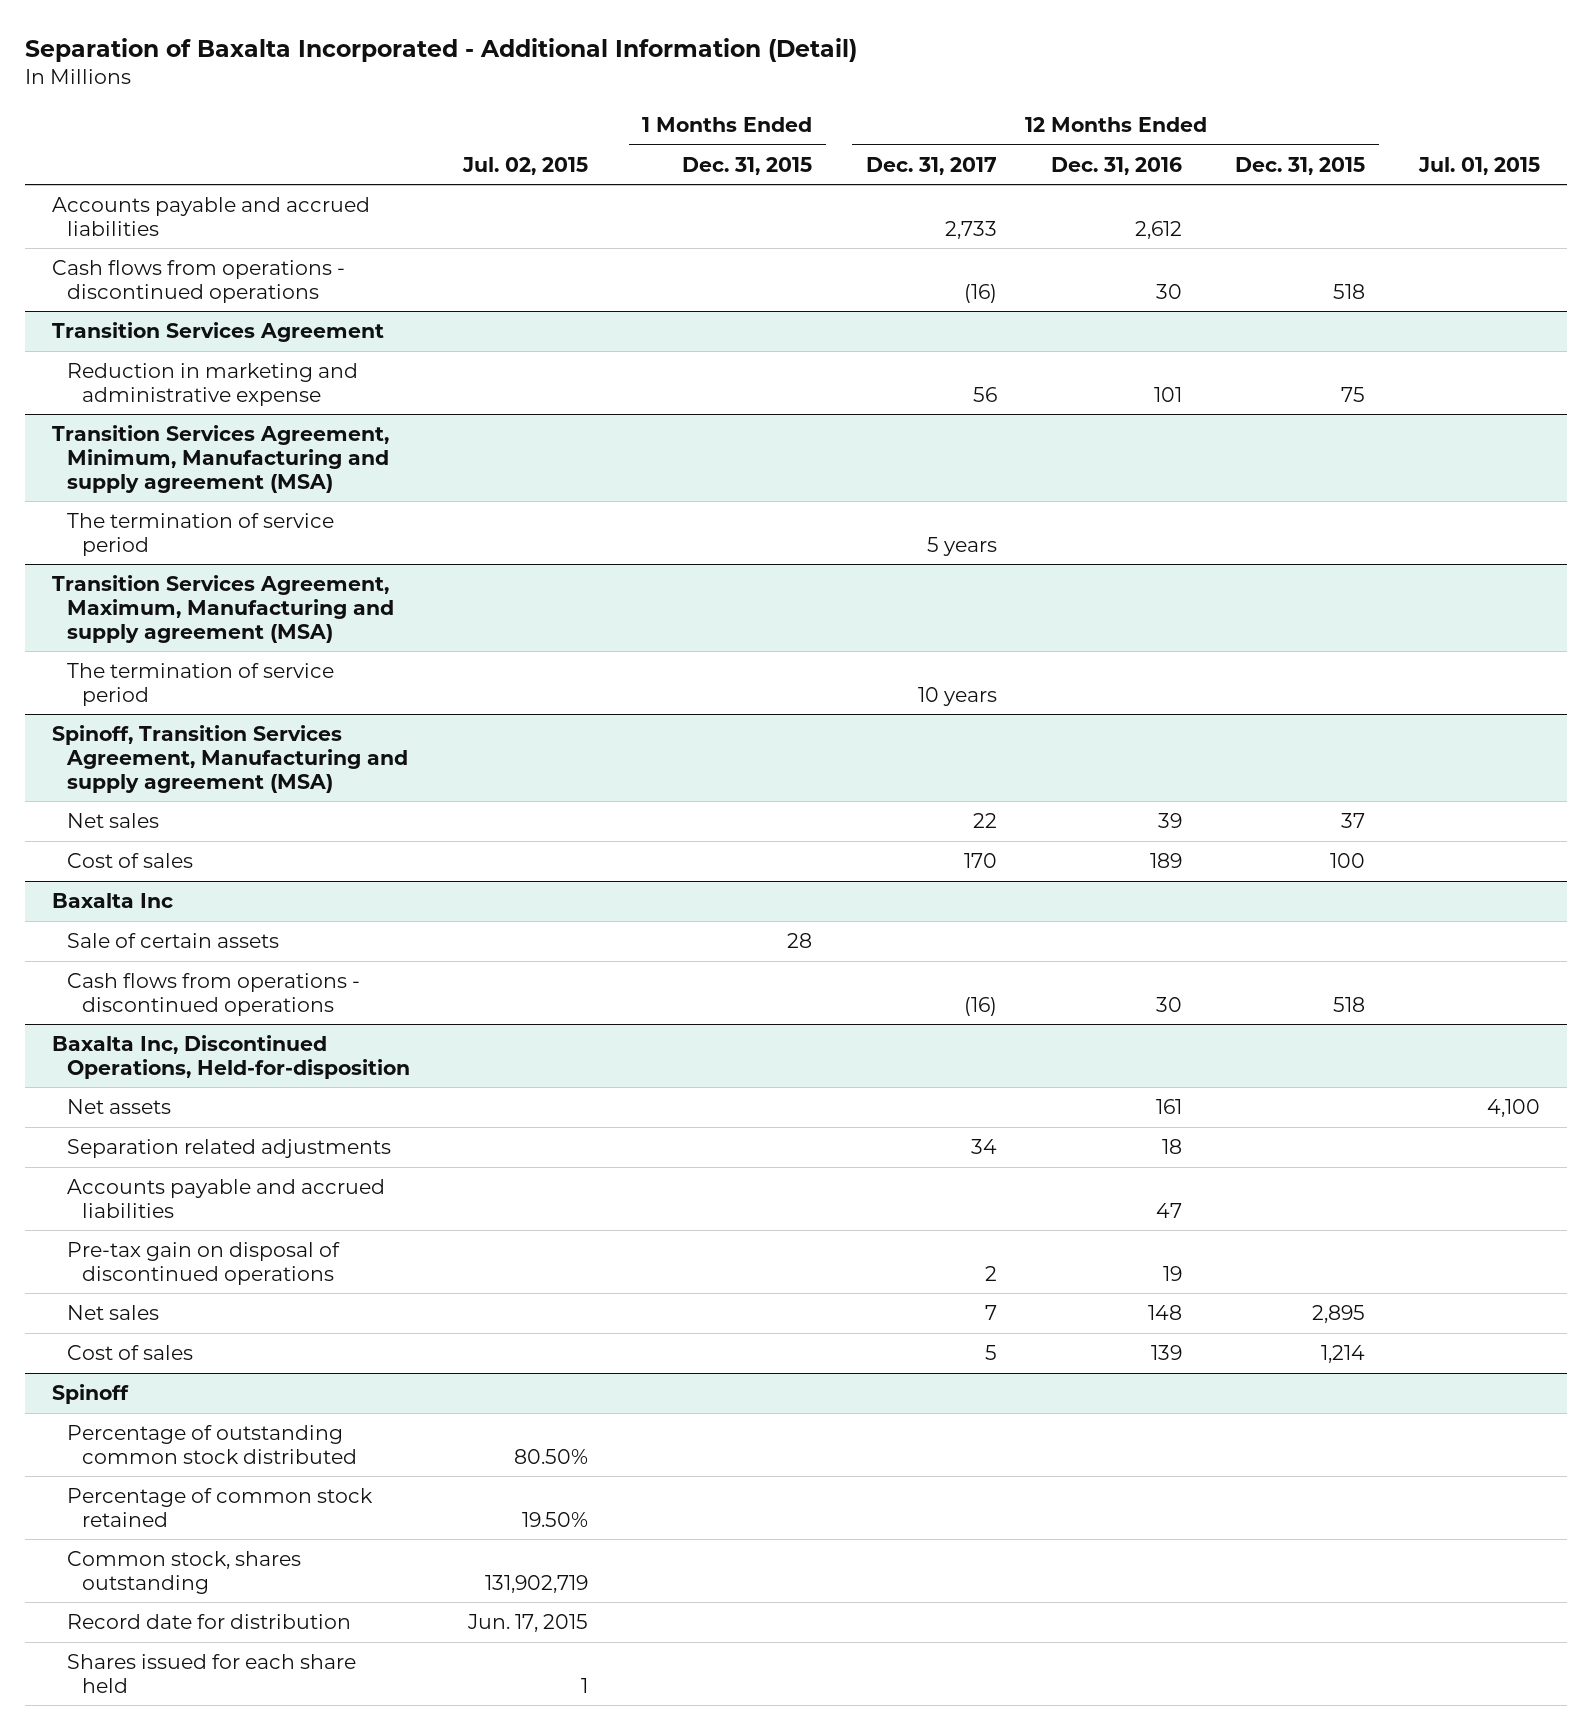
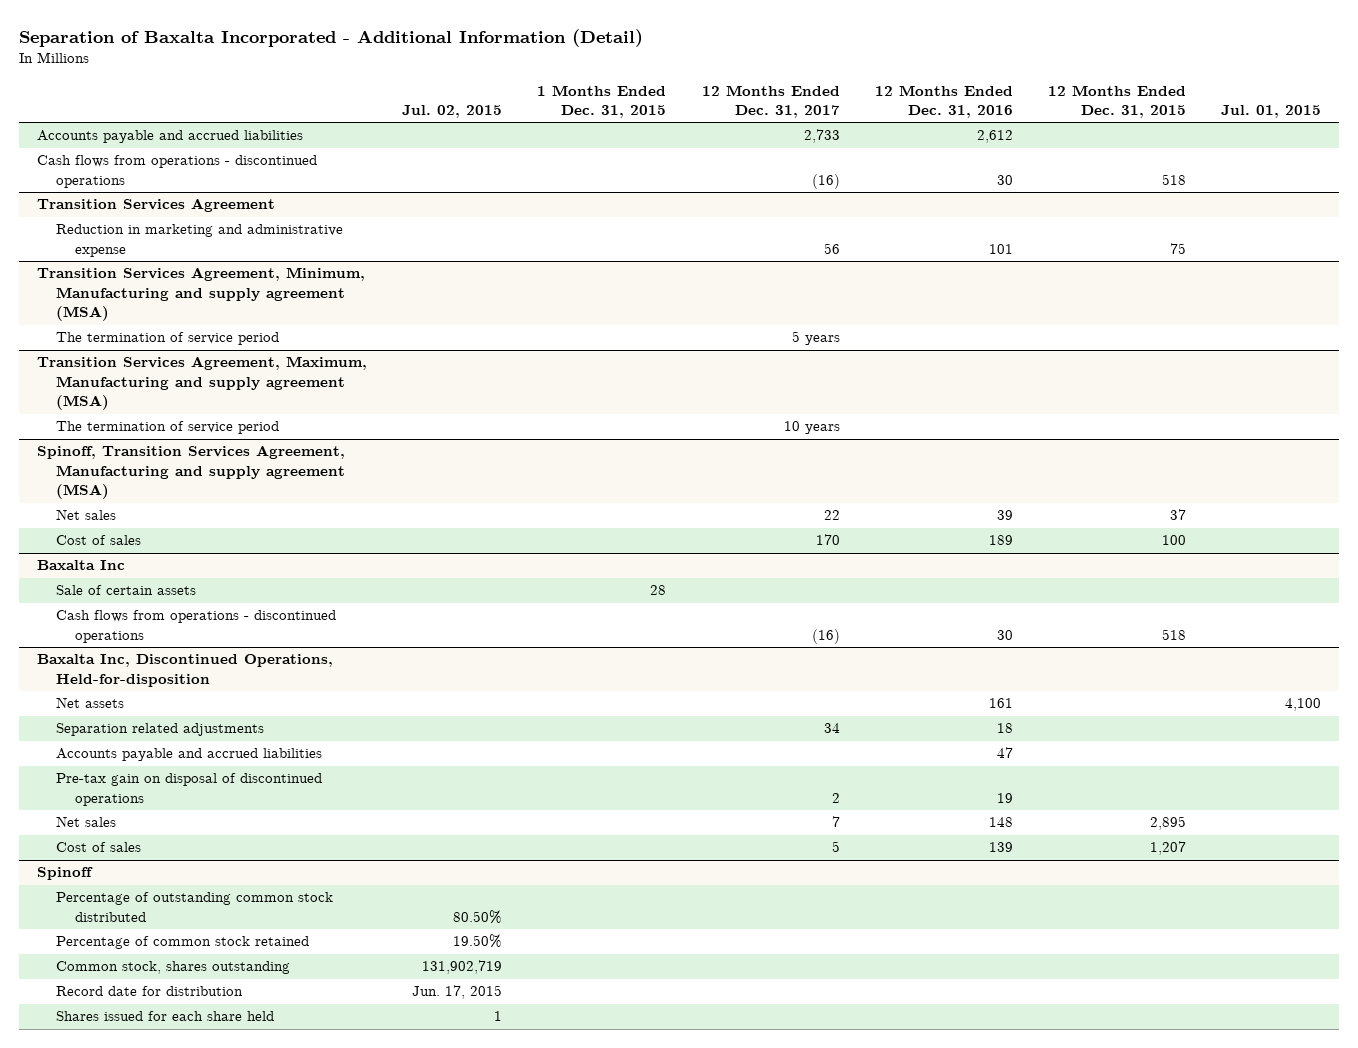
@ Baxalta Inc, Discontinued Operations, Held-for-disposition
- Cost of sales | | | 5 | 139 | 1,214 |
+ Cost of sales | | | 5 | 139 | 1,207 |

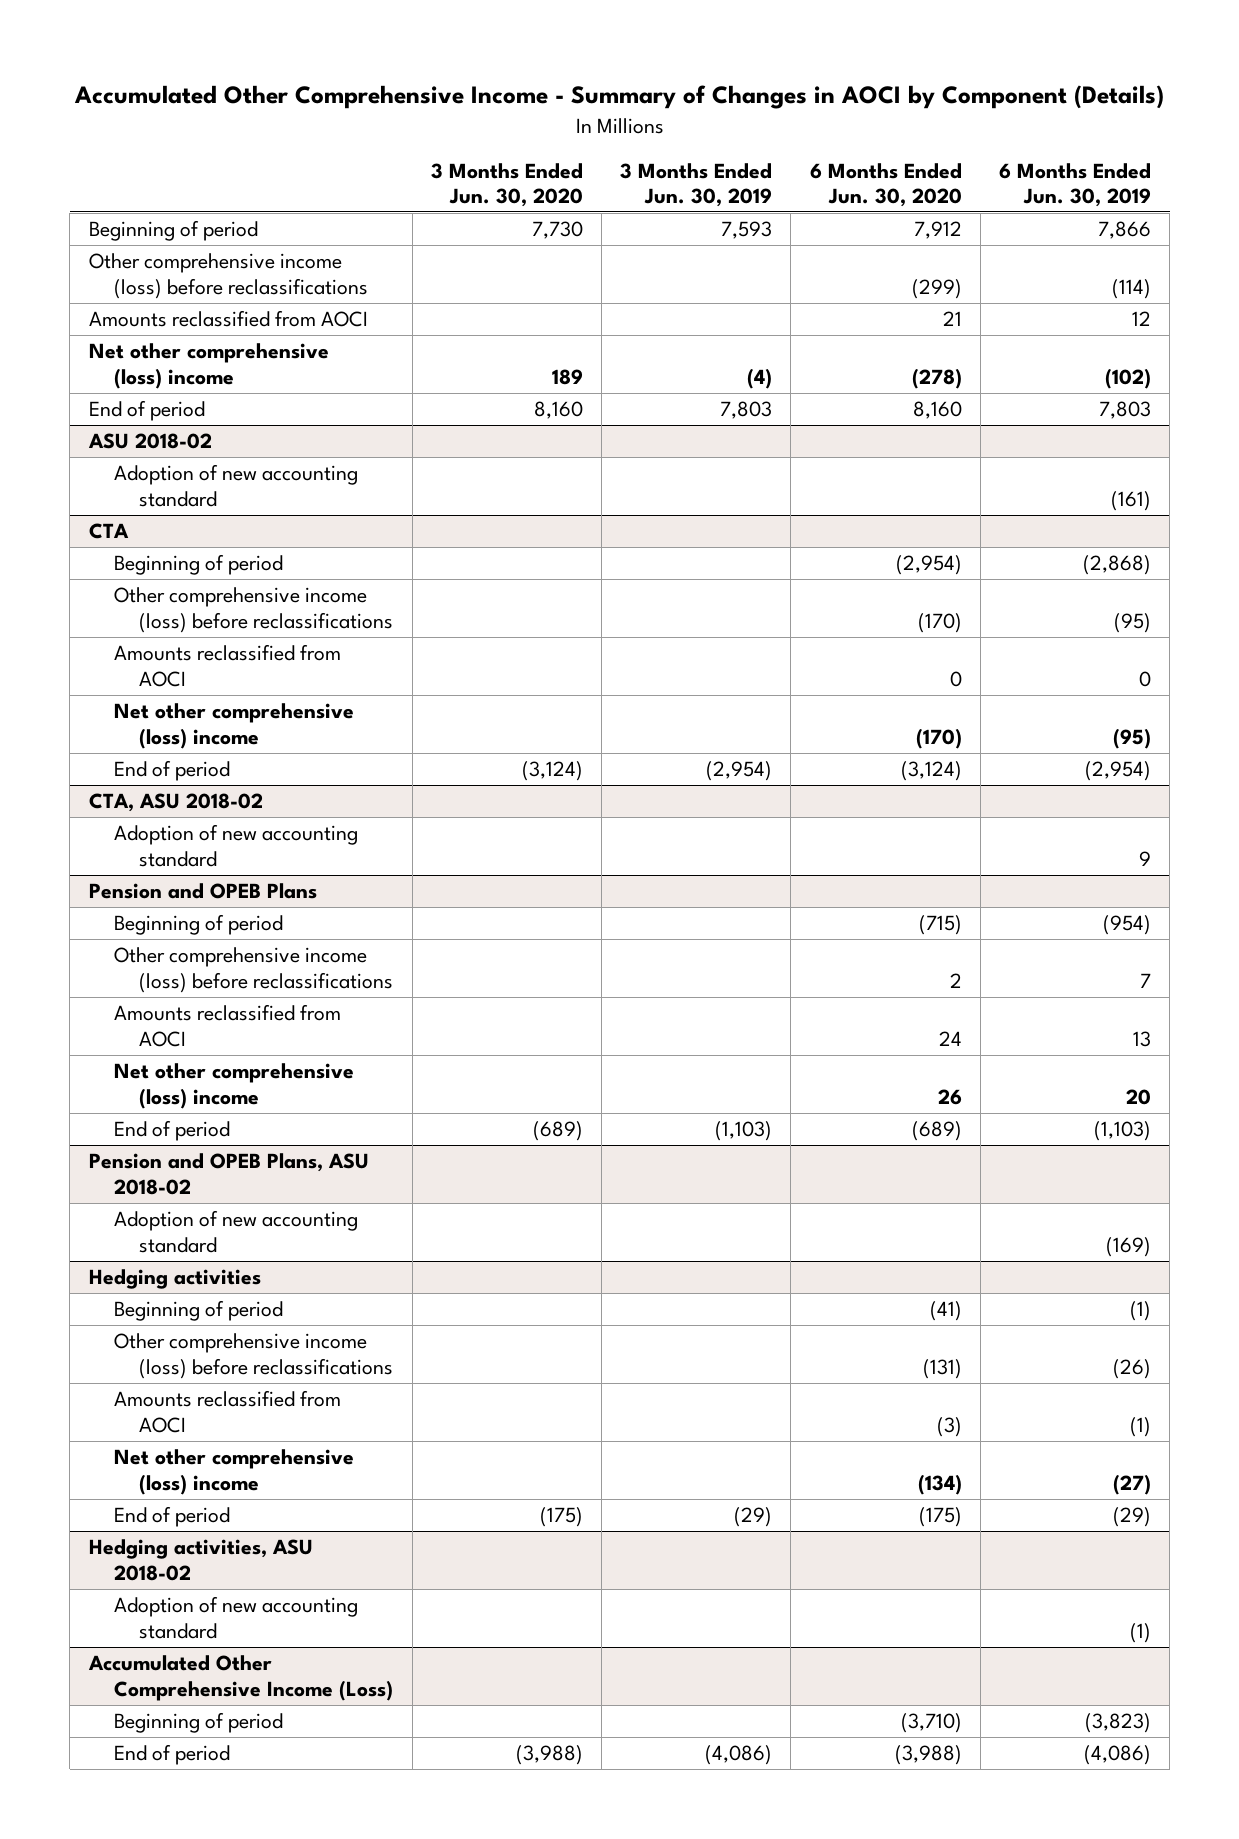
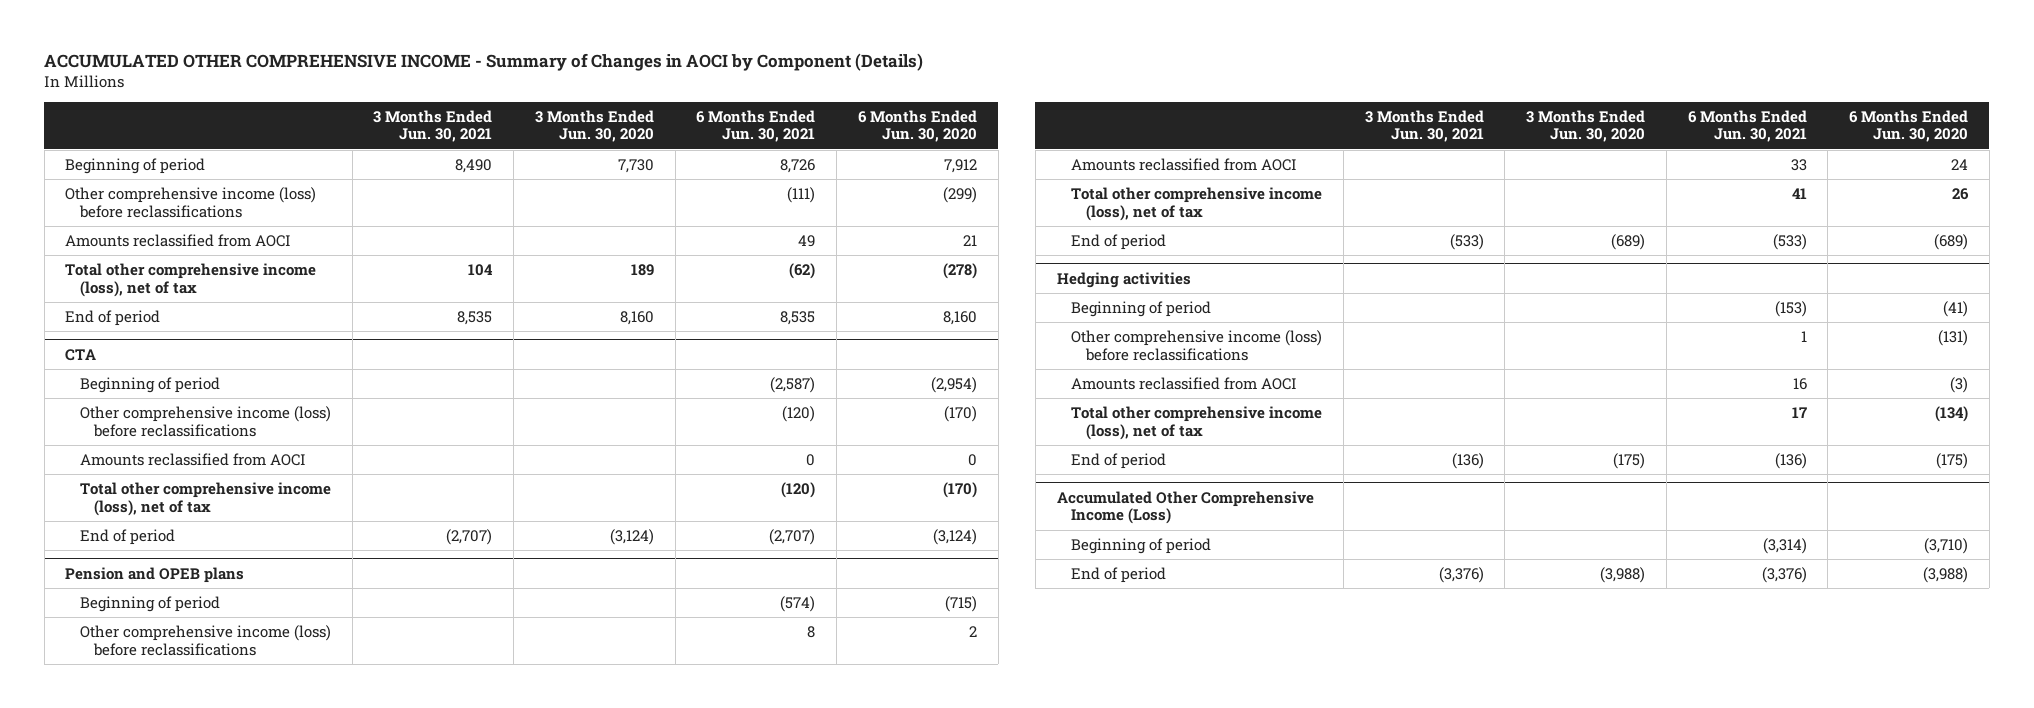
- Accumulated Other Comprehensive Income - Summary of Changes in AOCI by Component (Details)
+ ACCUMULATED OTHER COMPREHENSIVE INCOME - Summary of Changes in AOCI by Component (Details)
- | 3 Months Ended Jun. 30, 2020 | 3 Months Ended Jun. 30, 2019 | 6 Months Ended Jun. 30, 2020 | 6 Months Ended Jun. 30, 2019
+ | 3 Months Ended Jun. 30, 2021 | 3 Months Ended Jun. 30, 2020 | 6 Months Ended Jun. 30, 2021 | 6 Months Ended Jun. 30, 2020
- Net other comprehensive (loss) income | 189 | (4) | (278) | (102)
+ Total other comprehensive income (loss), net of tax | 104 | 189 | (62) | (278)
- ASU 2018-02
- Adoption of new accounting standard | | | | (161)
@ CTA
- Net other comprehensive (loss) income | | | (170) | (95)
+ Total other comprehensive income (loss), net of tax | | | (120) | (170)
- CTA, ASU 2018-02
- Adoption of new accounting standard | | | | 9
- Pension and OPEB Plans
+ Pension and OPEB plans
- Net other comprehensive (loss) income | | | 26 | 20
+ Total other comprehensive income (loss), net of tax | | | 41 | 26
- Pension and OPEB Plans, ASU 2018-02
- Adoption of new accounting standard | | | | (169)
@ Hedging activities
- Net other comprehensive (loss) income | | | (134) | (27)
+ Total other comprehensive income (loss), net of tax | | | 17 | (134)
- Hedging activities, ASU 2018-02
- Adoption of new accounting standard | | | | (1)

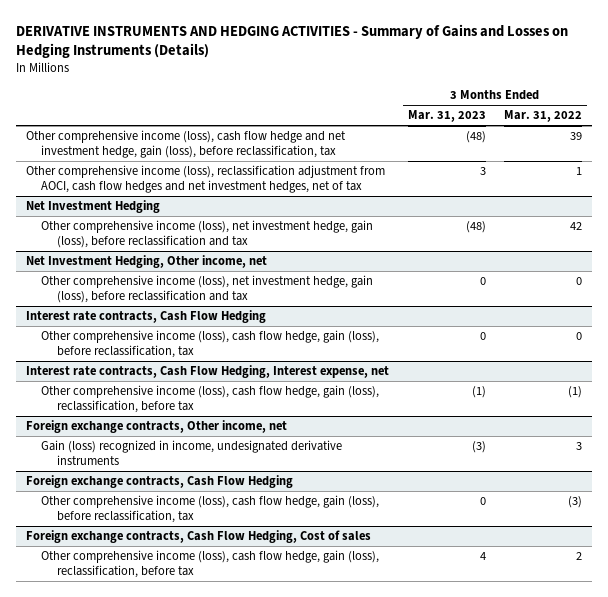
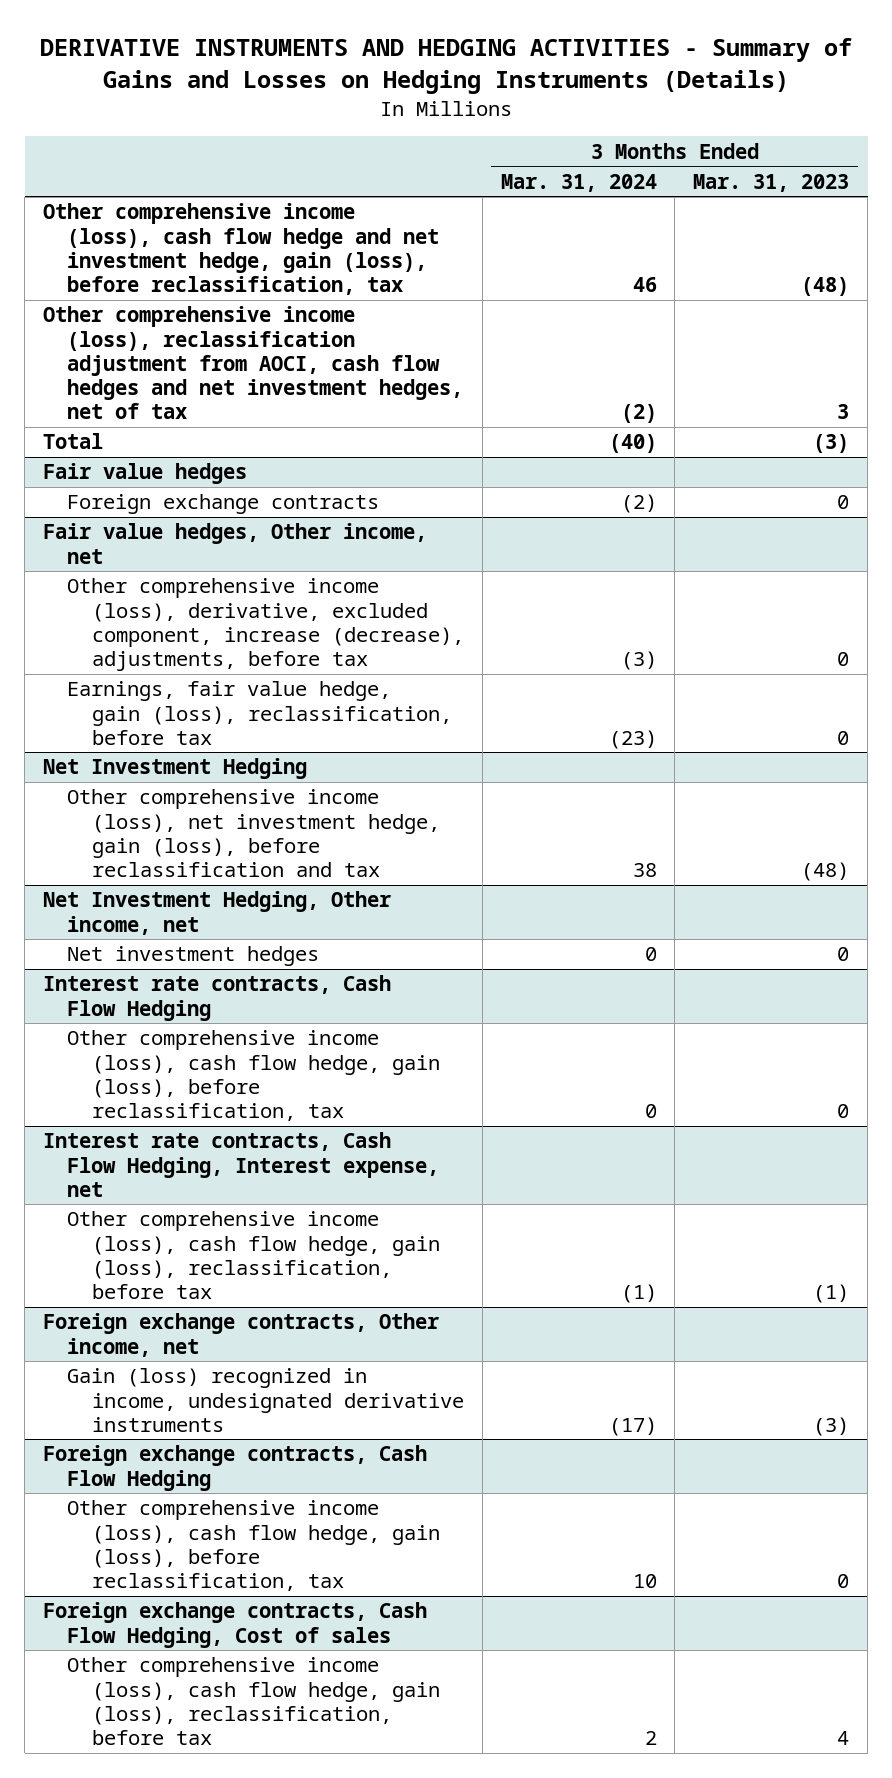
- | 3 Months Ended Mar. 31, 2023 | 3 Months Ended Mar. 31, 2022
+ | 3 Months Ended Mar. 31, 2024 | 3 Months Ended Mar. 31, 2023
+ Total | (40) | (3)
+ Fair value hedges
+ Foreign exchange contracts | (2) | 0
+ Fair value hedges, Other income, net
+ Other comprehensive income (loss), derivative, excluded component, increase (decrease), adjustments, before tax | (3) | 0
+ Earnings, fair value hedge, gain (loss), reclassification, before tax | (23) | 0
@ Net Investment Hedging, Other income, net
- Other comprehensive income (loss), net investment hedge, gain (loss), before reclassification and tax | 0 | 0
+ Net investment hedges | 0 | 0

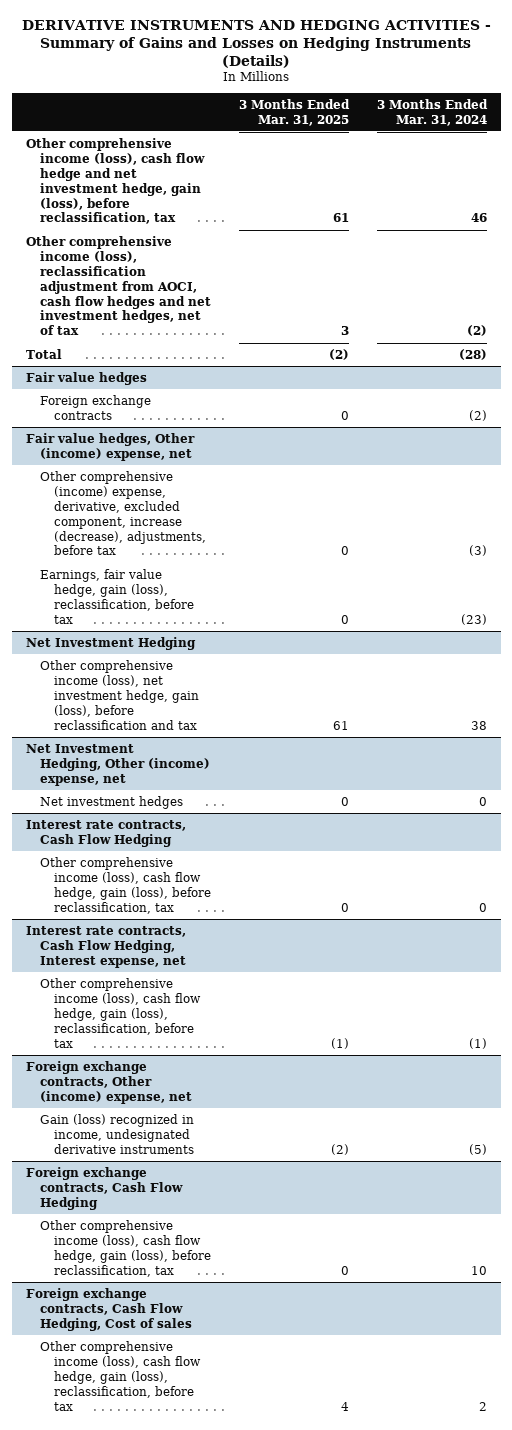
- | 3 Months Ended Mar. 31, 2024 | 3 Months Ended Mar. 31, 2023
+ | 3 Months Ended Mar. 31, 2025 | 3 Months Ended Mar. 31, 2024
- Total | (40) | (3)
+ Total | (2) | (28)
- Fair value hedges, Other income, net
- Other comprehensive income (loss), derivative, excluded component, increase (decrease), adjustments, before tax | (3) | 0
+ Fair value hedges, Other (income) expense, net
+ Other comprehensive (income) expense, derivative, excluded component, increase (decrease), adjustments, before tax | 0 | (3)
- Net Investment Hedging, Other income, net
+ Net Investment Hedging, Other (income) expense, net
- Foreign exchange contracts, Other income, net
- Gain (loss) recognized in income, undesignated derivative instruments | (17) | (3)
+ Foreign exchange contracts, Other (income) expense, net
+ Gain (loss) recognized in income, undesignated derivative instruments | (2) | (5)

